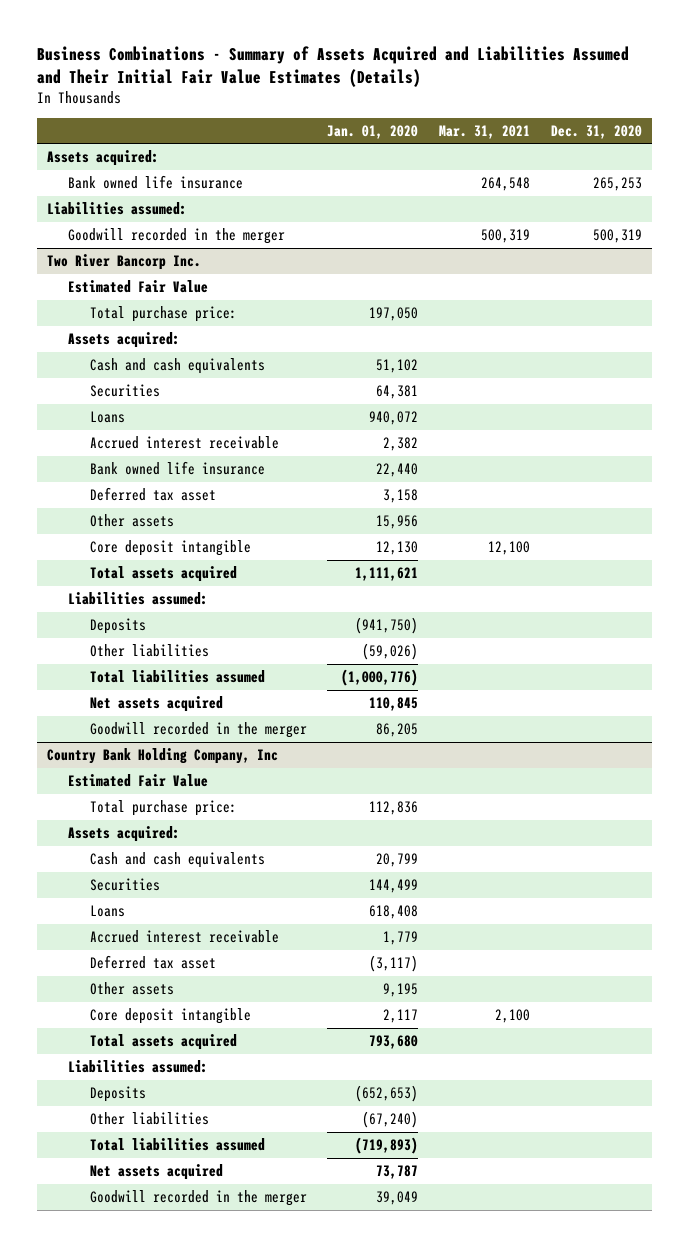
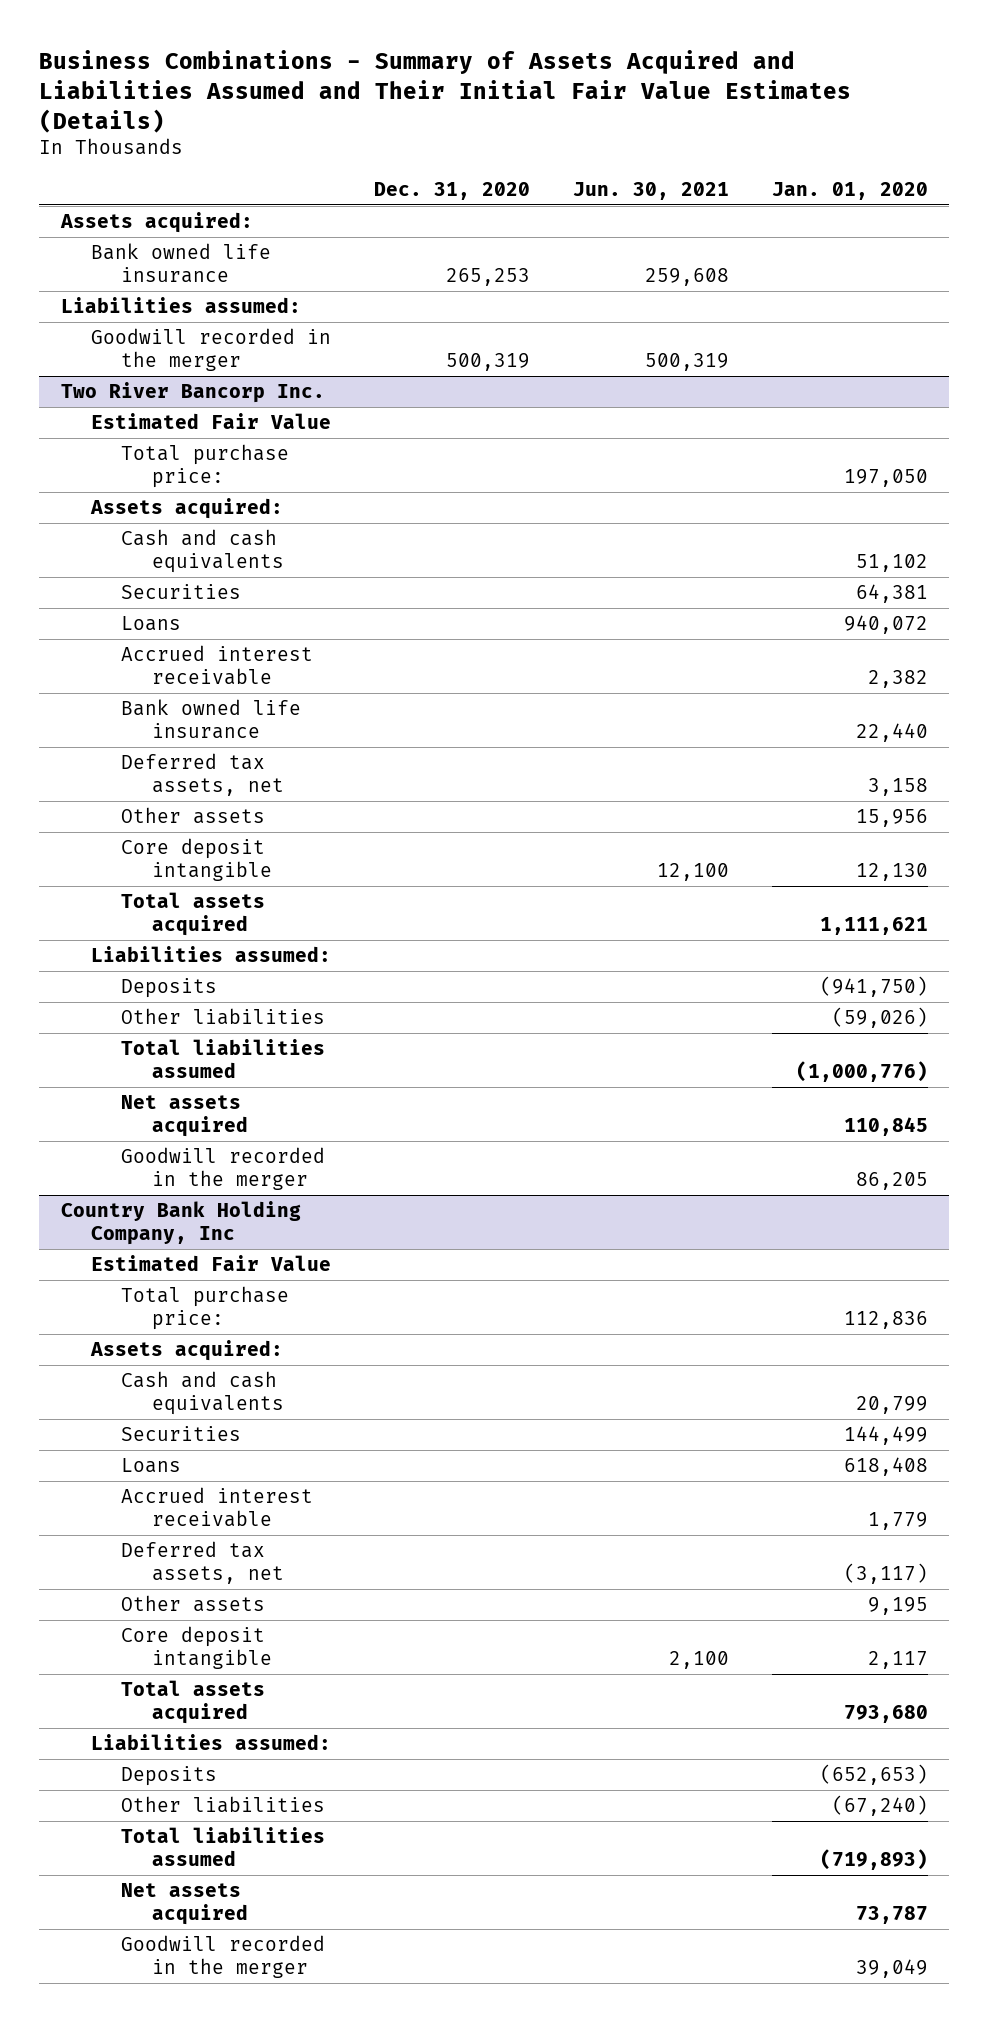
- | Jan. 01, 2020 | Mar. 31, 2021 | Dec. 31, 2020
+ | Dec. 31, 2020 | Jun. 30, 2021 | Jan. 01, 2020
@ Two River Bancorp Inc.
- Deferred tax asset | 3,158 | |
+ Deferred tax assets, net | | | 3,158
@ Country Bank Holding Company, Inc
- Deferred tax asset | (3,117) | |
+ Deferred tax assets, net | | | (3,117)

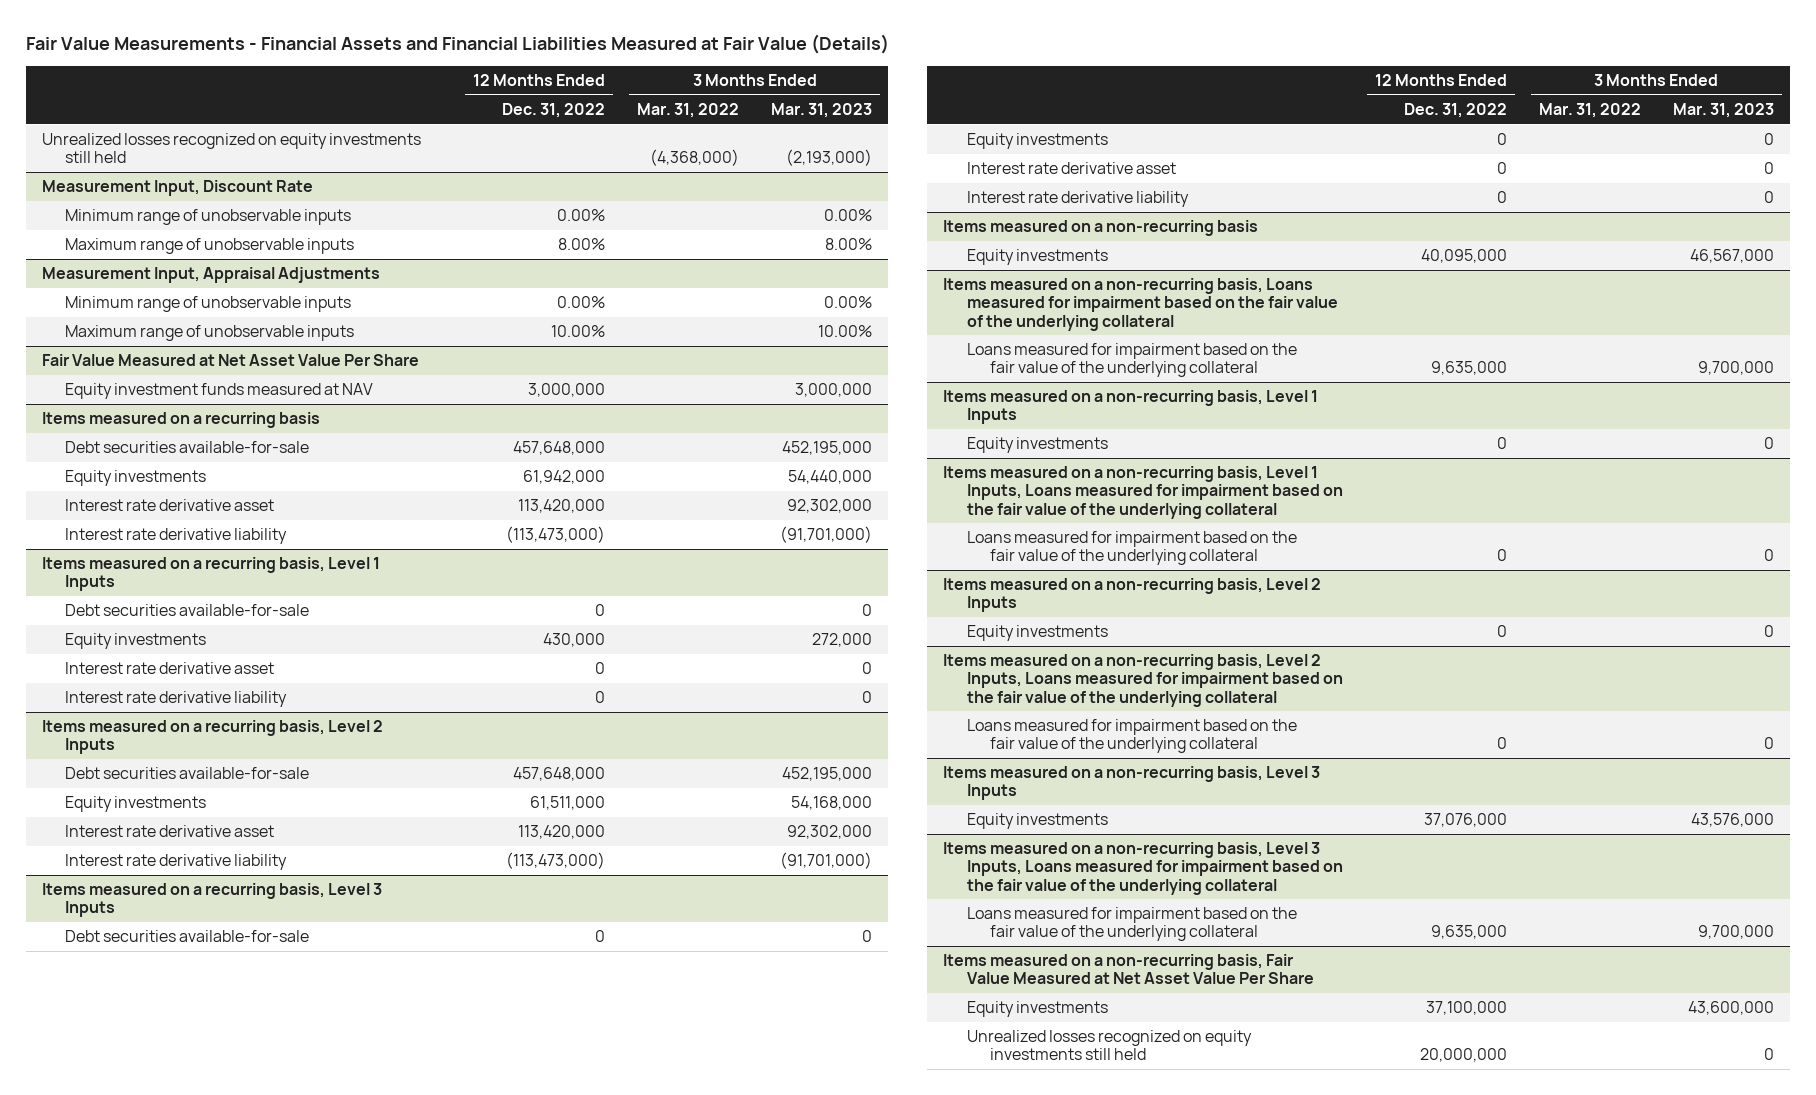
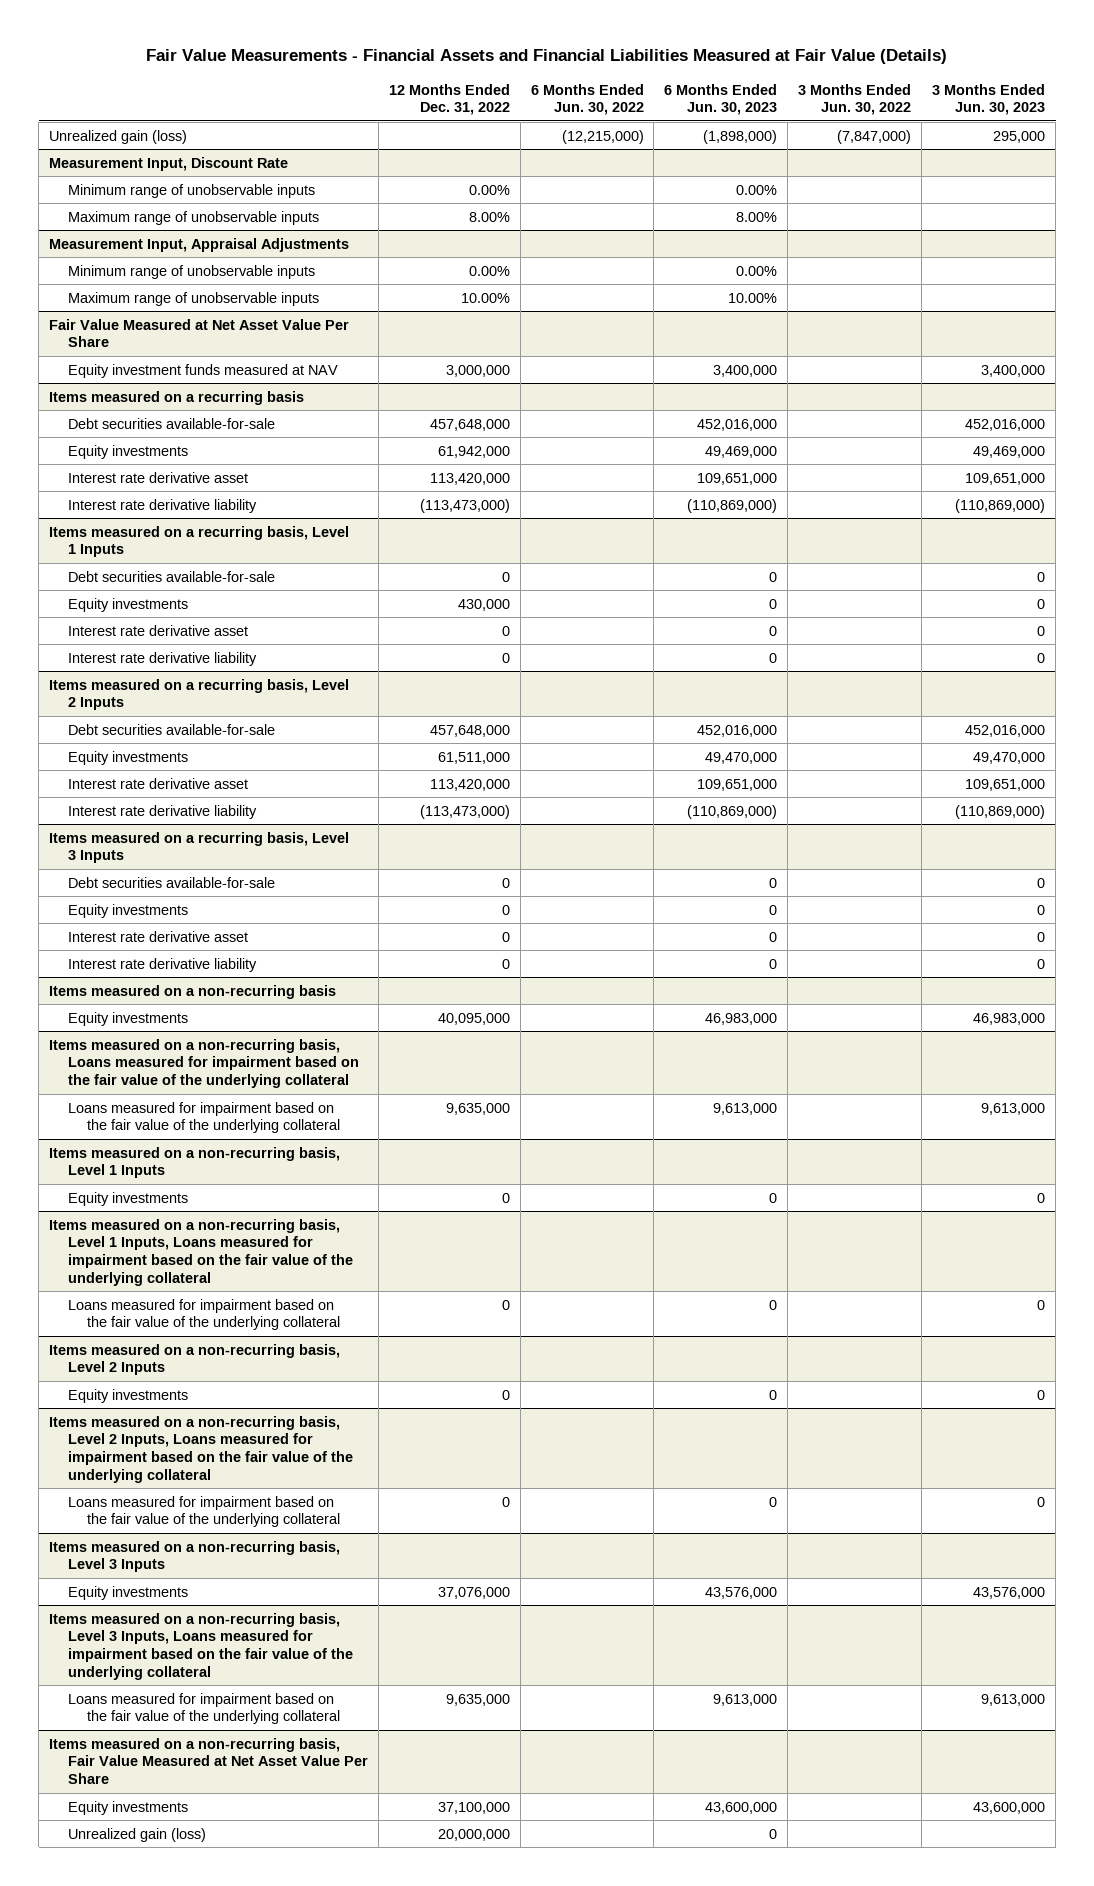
- | 12 Months Ended Dec. 31, 2022 | 3 Months Ended Mar. 31, 2022 | 3 Months Ended Mar. 31, 2023
+ | 12 Months Ended Dec. 31, 2022 | 6 Months Ended Jun. 30, 2022 | 6 Months Ended Jun. 30, 2023 | 3 Months Ended Jun. 30, 2022 | 3 Months Ended Jun. 30, 2023
- Unrealized losses recognized on equity investments still held | | (4,368,000) | (2,193,000)
+ Unrealized gain (loss) | | (12,215,000) | (1,898,000) | (7,847,000) | 295,000
@ Items measured on a non-recurring basis, Fair Value Measured at Net Asset Value Per Share
- Unrealized losses recognized on equity investments still held | 20,000,000 | | 0
+ Unrealized gain (loss) | 20,000,000 | | 0 | |

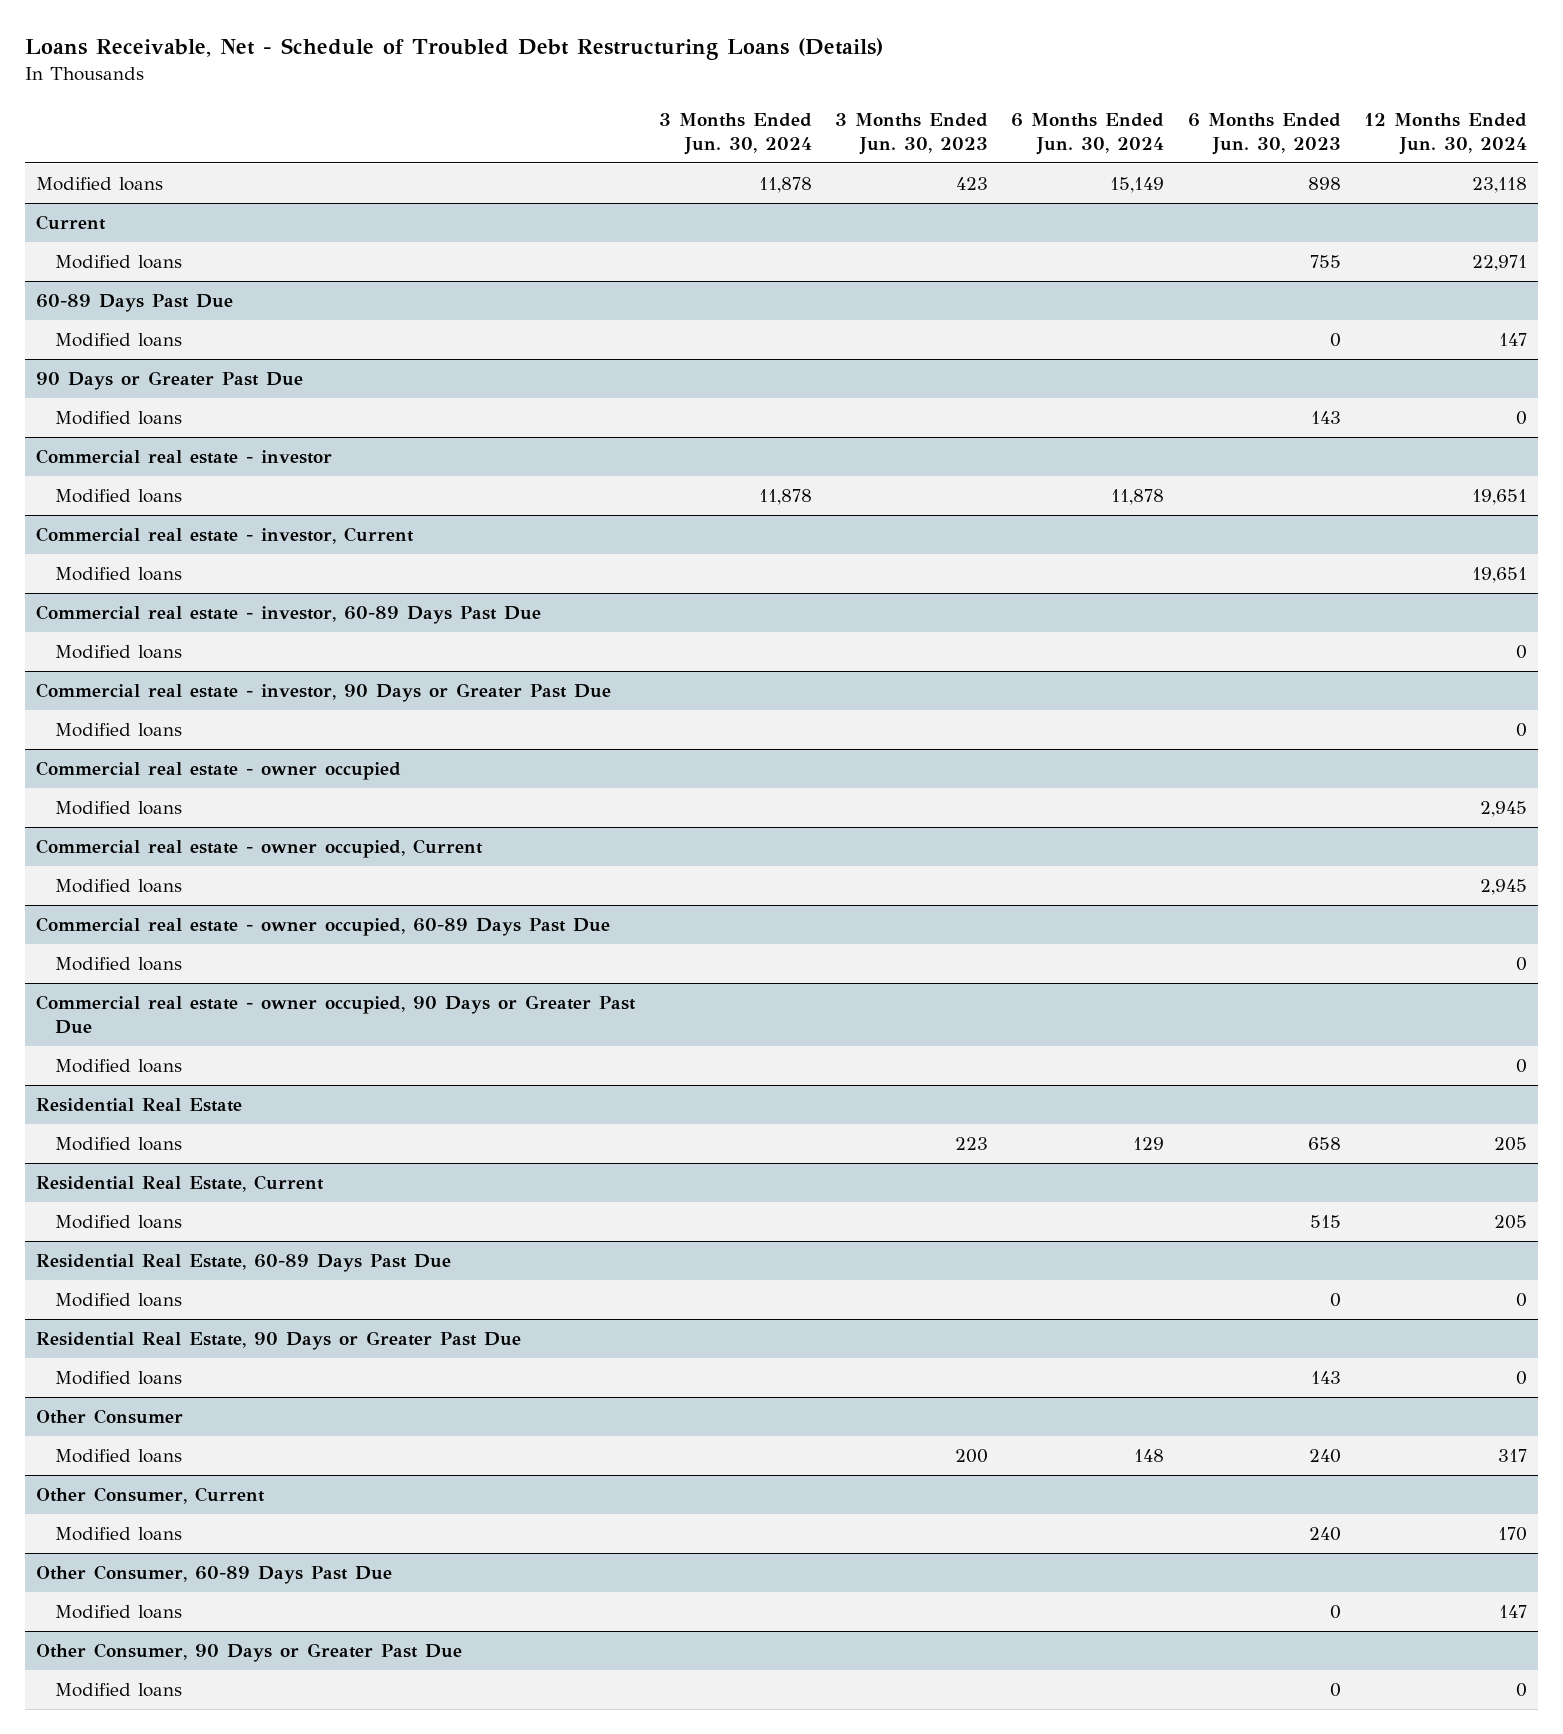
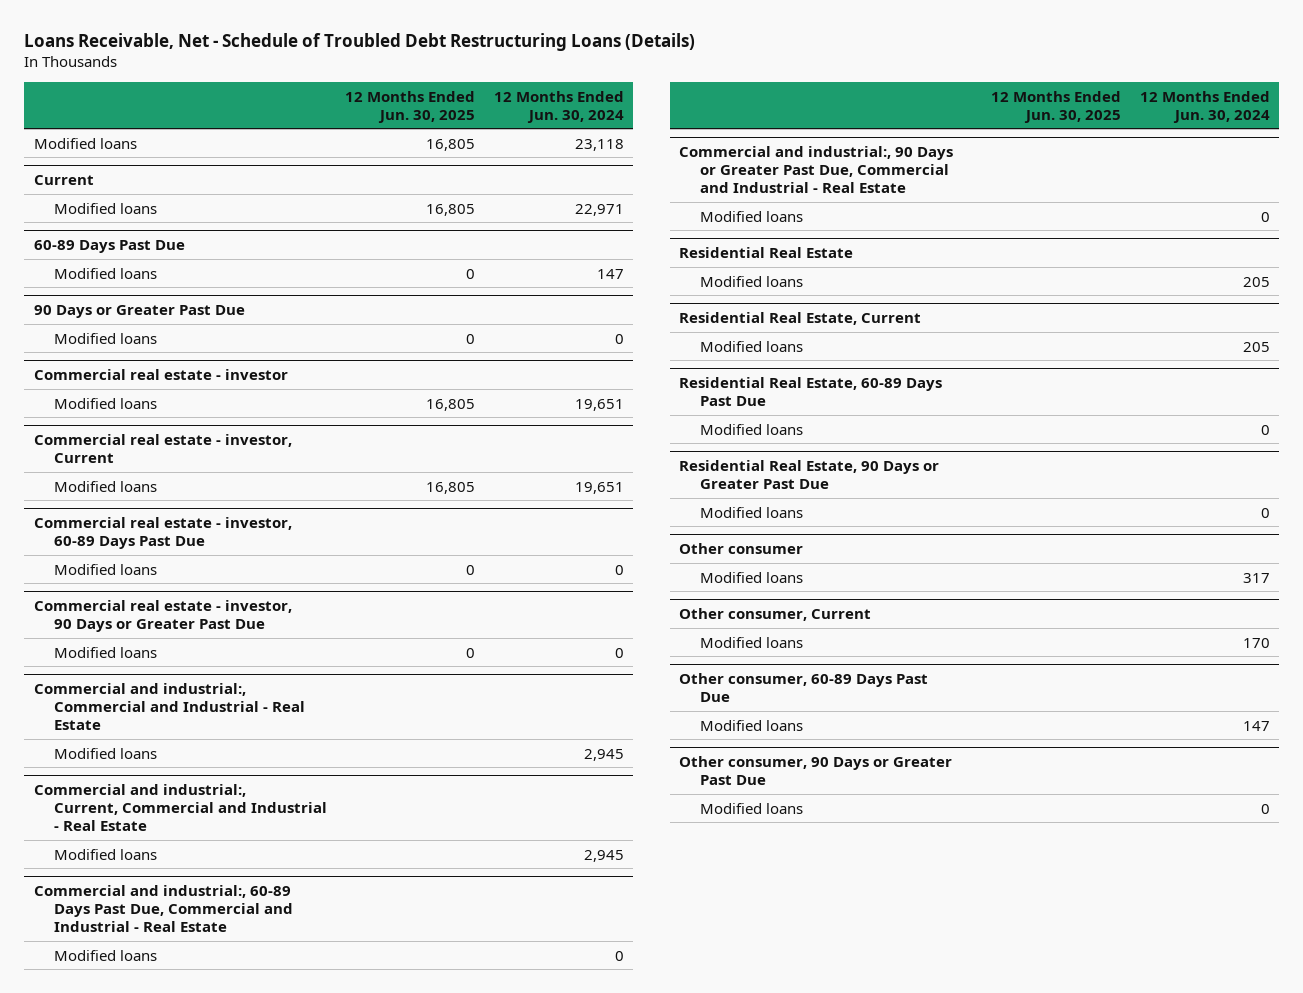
- | 3 Months Ended Jun. 30, 2024 | 3 Months Ended Jun. 30, 2023 | 6 Months Ended Jun. 30, 2024 | 6 Months Ended Jun. 30, 2023 | 12 Months Ended Jun. 30, 2024
+ | 12 Months Ended Jun. 30, 2025 | 12 Months Ended Jun. 30, 2024
- Commercial real estate - owner occupied
+ Commercial and industrial:, Commercial and Industrial - Real Estate
- Commercial real estate - owner occupied, Current
+ Commercial and industrial:, Current, Commercial and Industrial - Real Estate
- Commercial real estate - owner occupied, 60-89 Days Past Due
+ Commercial and industrial:, 60-89 Days Past Due, Commercial and Industrial - Real Estate
- Commercial real estate - owner occupied, 90 Days or Greater Past Due
+ Commercial and industrial:, 90 Days or Greater Past Due, Commercial and Industrial - Real Estate
- Other Consumer
+ Other consumer
- Other Consumer, Current
+ Other consumer, Current
- Other Consumer, 60-89 Days Past Due
+ Other consumer, 60-89 Days Past Due
- Other Consumer, 90 Days or Greater Past Due
+ Other consumer, 90 Days or Greater Past Due

